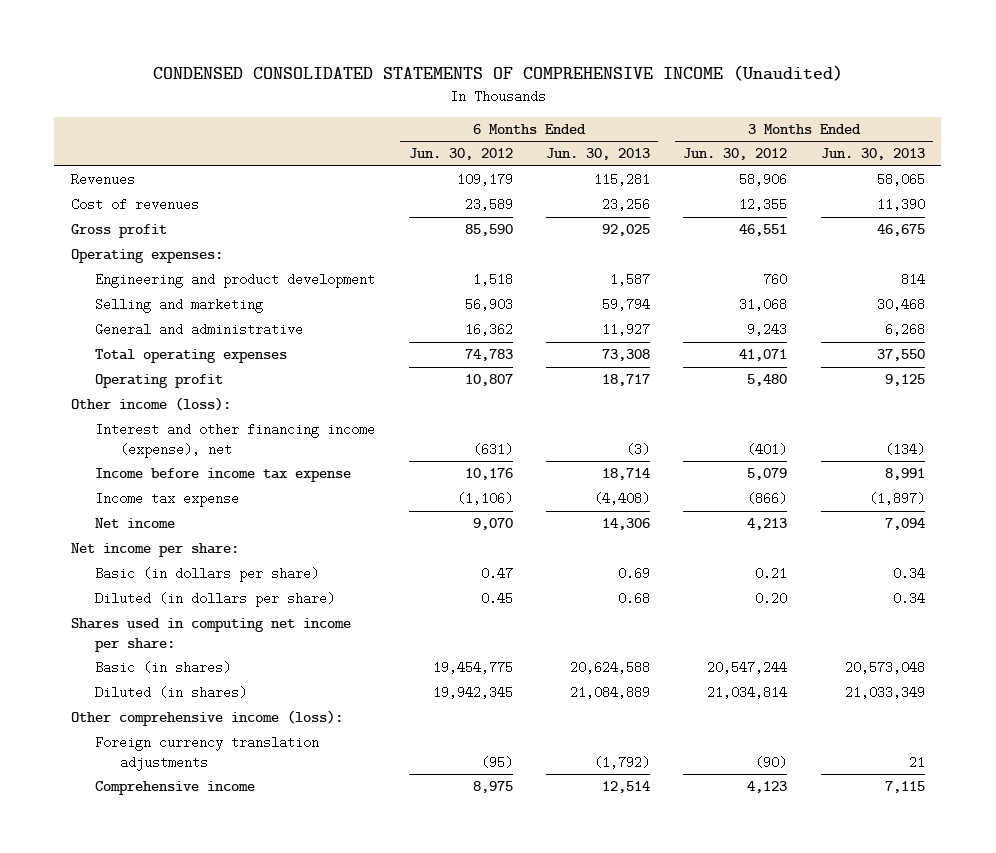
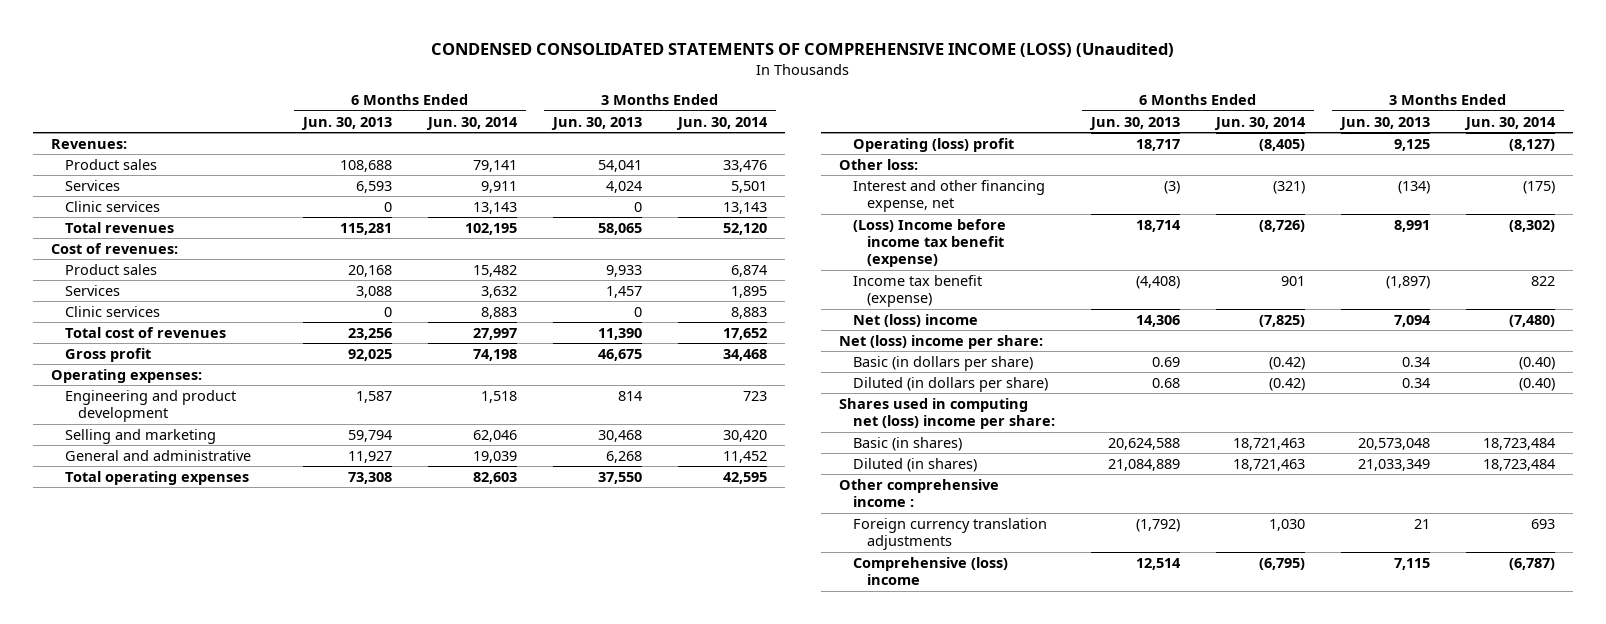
- CONDENSED CONSOLIDATED STATEMENTS OF COMPREHENSIVE INCOME (Unaudited)
+ CONDENSED CONSOLIDATED STATEMENTS OF COMPREHENSIVE INCOME (LOSS) (Unaudited)
- | 6 Months Ended Jun. 30, 2012 | 6 Months Ended Jun. 30, 2013 | 3 Months Ended Jun. 30, 2012 | 3 Months Ended Jun. 30, 2013
+ | 6 Months Ended Jun. 30, 2013 | 6 Months Ended Jun. 30, 2014 | 3 Months Ended Jun. 30, 2013 | 3 Months Ended Jun. 30, 2014
- Revenues | 109,179 | 115,281 | 58,906 | 58,065
- Cost of revenues | 23,589 | 23,256 | 12,355 | 11,390
+ Revenues:
+ Product sales | 108,688 | 79,141 | 54,041 | 33,476
+ Services | 6,593 | 9,911 | 4,024 | 5,501
+ Clinic services | 0 | 13,143 | 0 | 13,143
+ Total revenues | 115,281 | 102,195 | 58,065 | 52,120
+ Cost of revenues:
+ Product sales | 20,168 | 15,482 | 9,933 | 6,874
+ Services | 3,088 | 3,632 | 1,457 | 1,895
+ Clinic services | 0 | 8,883 | 0 | 8,883
+ Total cost of revenues | 23,256 | 27,997 | 11,390 | 17,652
- Operating profit | 10,807 | 18,717 | 5,480 | 9,125
- Other income (loss):
- Interest and other financing income (expense), net | (631) | (3) | (401) | (134)
- Income before income tax expense | 10,176 | 18,714 | 5,079 | 8,991
- Income tax expense | (1,106) | (4,408) | (866) | (1,897)
- Net income | 9,070 | 14,306 | 4,213 | 7,094
- Net income per share:
+ Operating (loss) profit | 18,717 | (8,405) | 9,125 | (8,127)
+ Other loss:
+ Interest and other financing expense, net | (3) | (321) | (134) | (175)
+ (Loss) Income before income tax benefit (expense) | 18,714 | (8,726) | 8,991 | (8,302)
+ Income tax benefit (expense) | (4,408) | 901 | (1,897) | 822
+ Net (loss) income | 14,306 | (7,825) | 7,094 | (7,480)
+ Net (loss) income per share:
- Shares used in computing net income per share:
+ Shares used in computing net (loss) income per share:
- Other comprehensive income (loss):
+ Other comprehensive income :
- Comprehensive income | 8,975 | 12,514 | 4,123 | 7,115
+ Comprehensive (loss) income | 12,514 | (6,795) | 7,115 | (6,787)

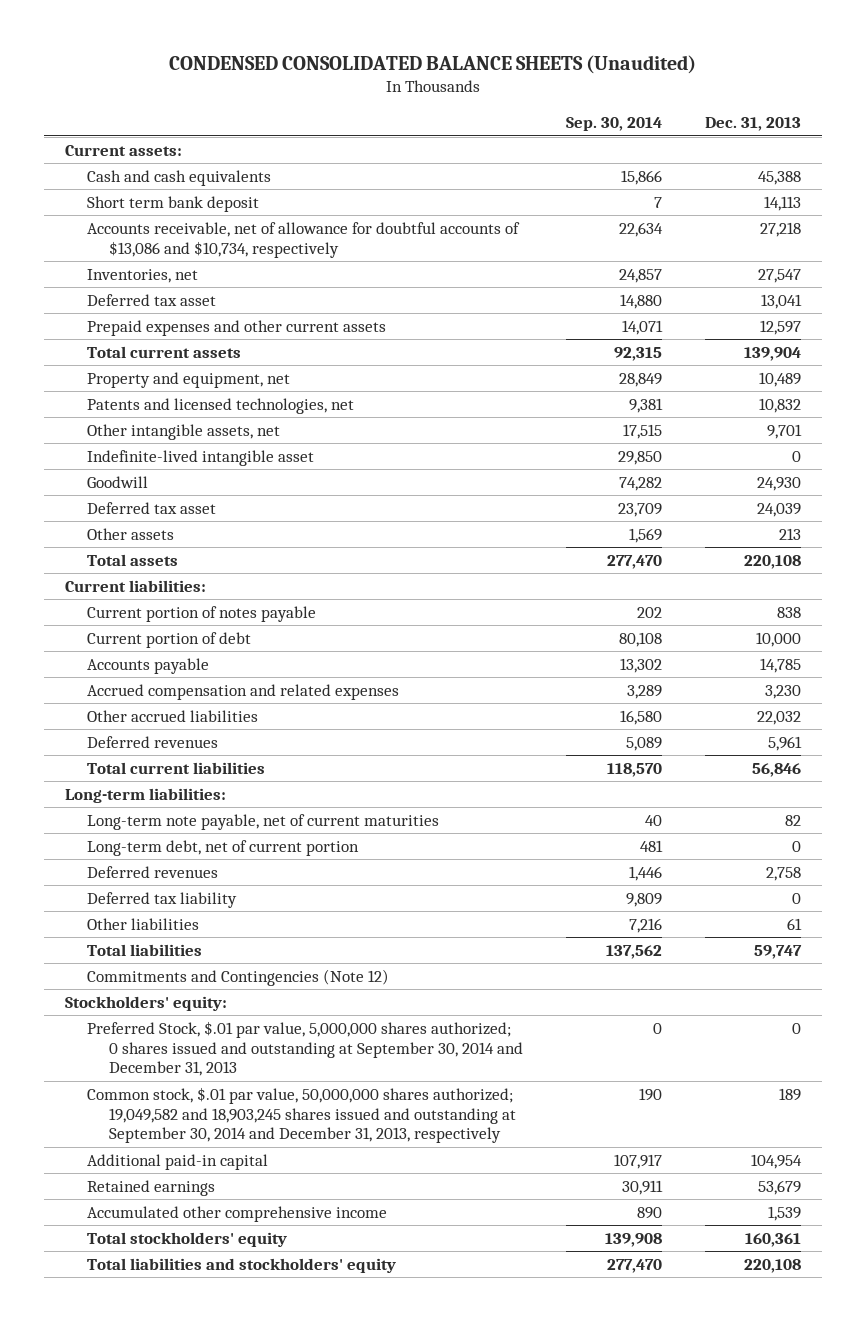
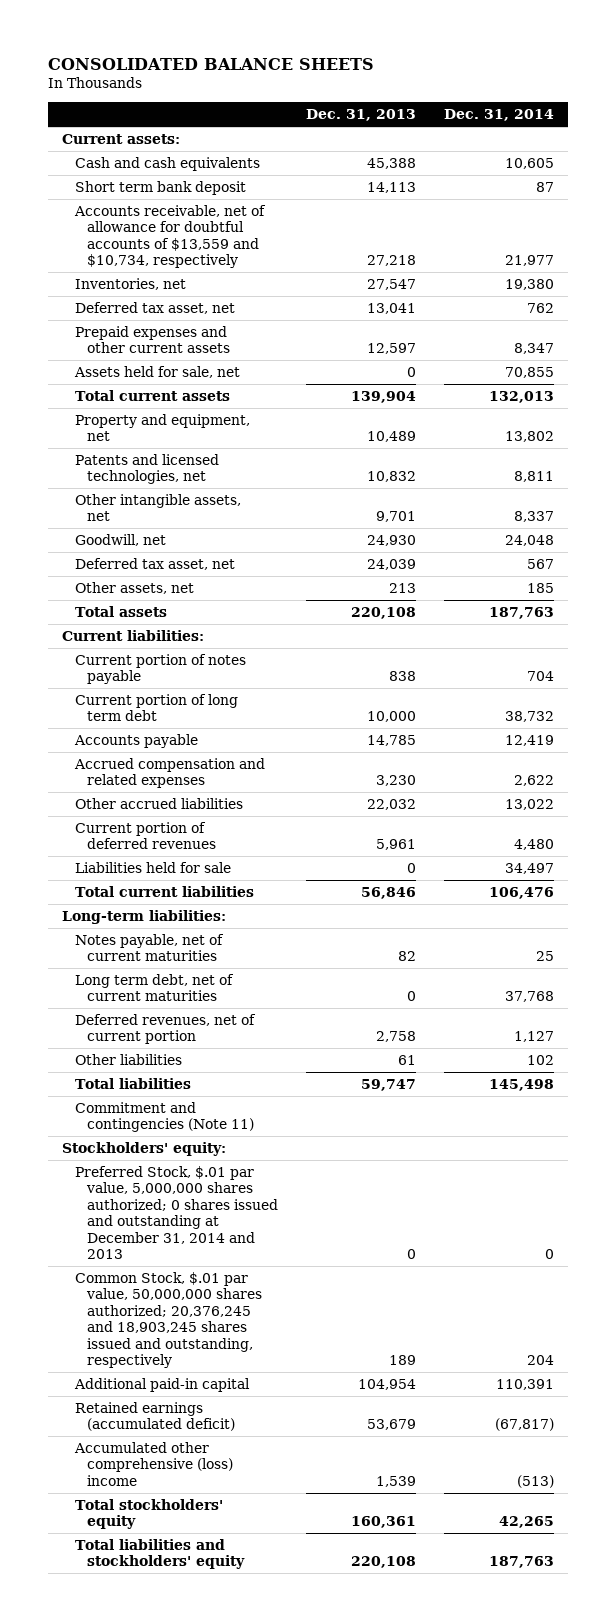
- CONDENSED CONSOLIDATED BALANCE SHEETS (Unaudited)
+ CONSOLIDATED BALANCE SHEETS
- | Sep. 30, 2014 | Dec. 31, 2013
+ | Dec. 31, 2013 | Dec. 31, 2014
- Accounts receivable, net of allowance for doubtful accounts of $13,086 and $10,734, respectively | 22,634 | 27,218
+ Accounts receivable, net of allowance for doubtful accounts of $13,559 and $10,734, respectively | 27,218 | 21,977
- Deferred tax asset | 14,880 | 13,041
+ Deferred tax asset, net | 13,041 | 762
+ Assets held for sale, net | 0 | 70,855
- Indefinite-lived intangible asset | 29,850 | 0
- Goodwill | 74,282 | 24,930
- Deferred tax asset | 23,709 | 24,039
- Other assets | 1,569 | 213
+ Goodwill, net | 24,930 | 24,048
+ Deferred tax asset, net | 24,039 | 567
+ Other assets, net | 213 | 185
- Current portion of debt | 80,108 | 10,000
+ Current portion of long term debt | 10,000 | 38,732
- Deferred revenues | 5,089 | 5,961
+ Current portion of deferred revenues | 5,961 | 4,480
+ Liabilities held for sale | 0 | 34,497
- Long-term note payable, net of current maturities | 40 | 82
- Long-term debt, net of current portion | 481 | 0
- Deferred revenues | 1,446 | 2,758
- Deferred tax liability | 9,809 | 0
+ Notes payable, net of current maturities | 82 | 25
+ Long term debt, net of current maturities | 0 | 37,768
+ Deferred revenues, net of current portion | 2,758 | 1,127
- Commitments and Contingencies (Note 12)
+ Commitment and contingencies (Note 11)
- Preferred Stock, $.01 par value, 5,000,000 shares authorized; 0 shares issued and outstanding at September 30, 2014 and December 31, 2013 | 0 | 0
- Common stock, $.01 par value, 50,000,000 shares authorized; 19,049,582 and 18,903,245 shares issued and outstanding at September 30, 2014 and December 31, 2013, respectively | 190 | 189
+ Preferred Stock, $.01 par value, 5,000,000 shares authorized; 0 shares issued and outstanding at December 31, 2014 and 2013 | 0 | 0
+ Common Stock, $.01 par value, 50,000,000 shares authorized; 20,376,245 and 18,903,245 shares issued and outstanding, respectively | 189 | 204
- Retained earnings | 30,911 | 53,679
- Accumulated other comprehensive income | 890 | 1,539
+ Retained earnings (accumulated deficit) | 53,679 | (67,817)
+ Accumulated other comprehensive (loss) income | 1,539 | (513)

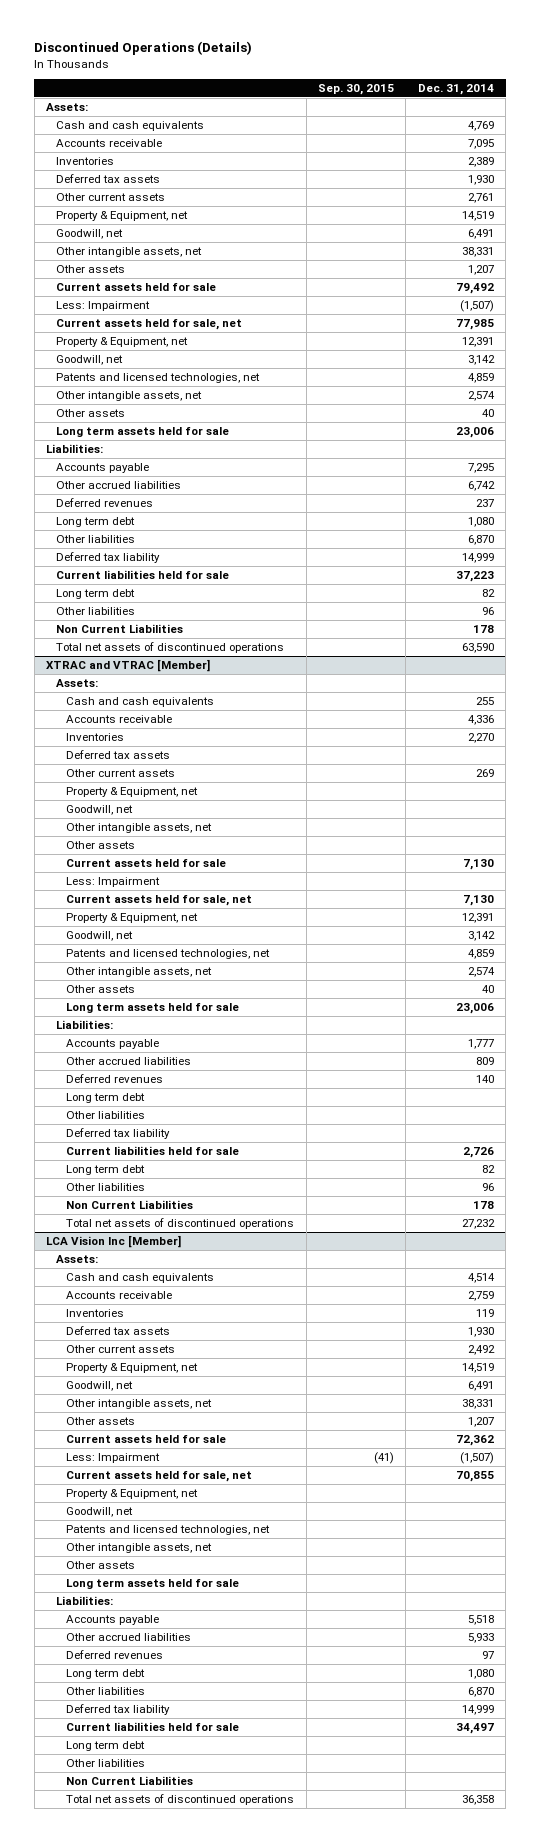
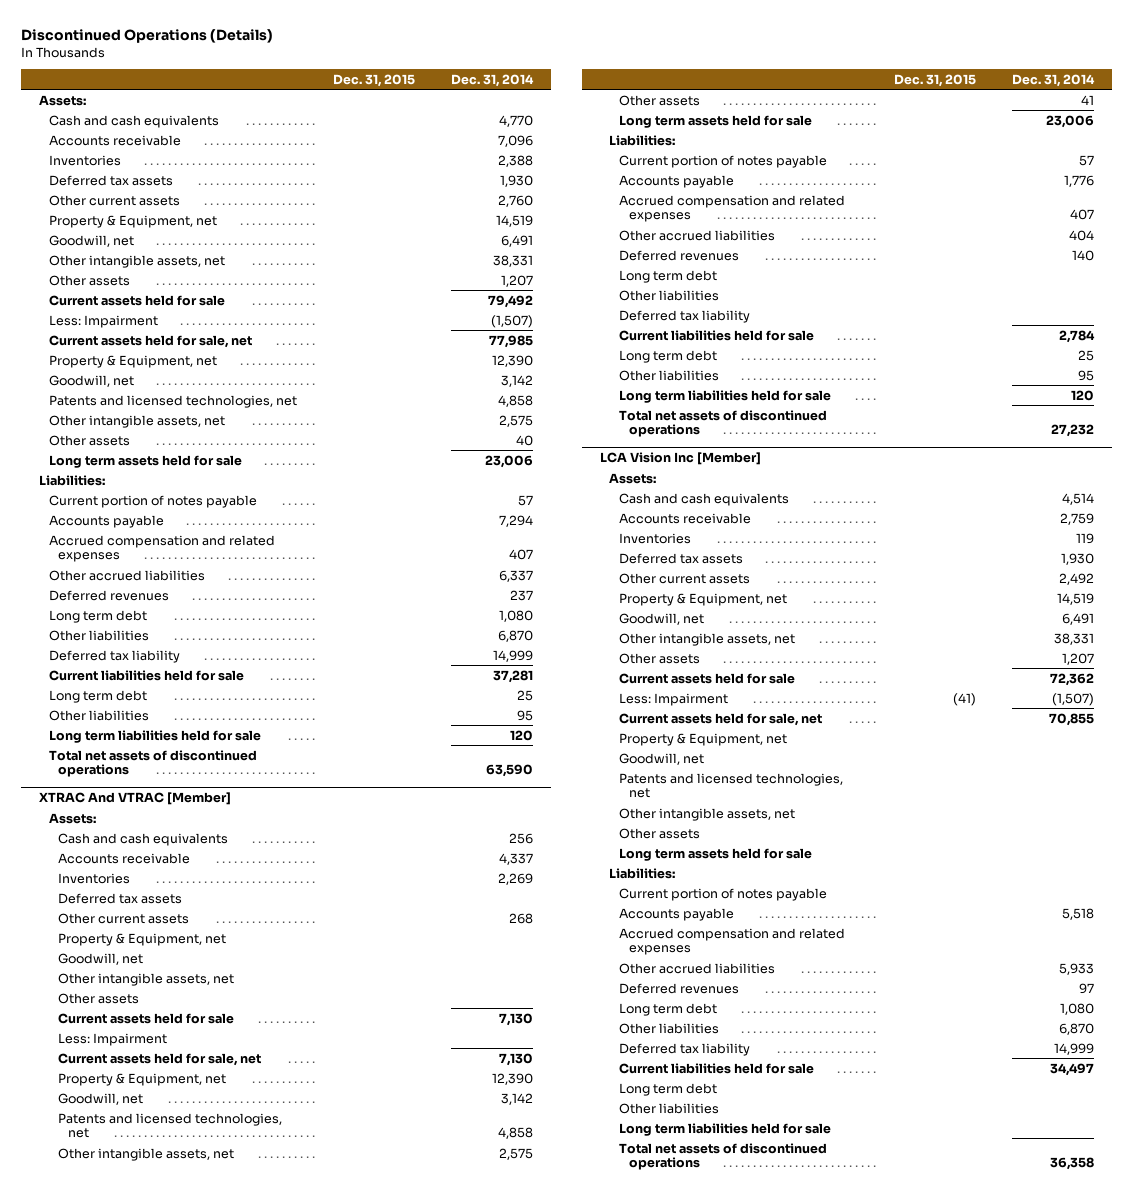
- | Sep. 30, 2015 | Dec. 31, 2014
+ | Dec. 31, 2015 | Dec. 31, 2014
- Cash and cash equivalents | | 4,769
- Accounts receivable | | 7,095
- Inventories | | 2,389
+ Cash and cash equivalents | | 4,770
+ Accounts receivable | | 7,096
+ Inventories | | 2,388
- Other current assets | | 2,761
+ Other current assets | | 2,760
- Property & Equipment, net | | 12,391
+ Property & Equipment, net | | 12,390
- Patents and licensed technologies, net | | 4,859
- Other intangible assets, net | | 2,574
+ Patents and licensed technologies, net | | 4,858
+ Other intangible assets, net | | 2,575
- Accounts payable | | 7,295
- Other accrued liabilities | | 6,742
+ Current portion of notes payable | | 57
+ Accounts payable | | 7,294
+ Accrued compensation and related expenses | | 407
+ Other accrued liabilities | | 6,337
- Current liabilities held for sale | | 37,223
- Long term debt | | 82
- Other liabilities | | 96
- Non Current Liabilities | | 178
+ Current liabilities held for sale | | 37,281
+ Long term debt | | 25
+ Other liabilities | | 95
+ Long term liabilities held for sale | | 120
- XTRAC and VTRAC [Member]
+ XTRAC And VTRAC [Member]
- Cash and cash equivalents | | 255
- Accounts receivable | | 4,336
- Inventories | | 2,270
+ Cash and cash equivalents | | 256
+ Accounts receivable | | 4,337
+ Inventories | | 2,269
- Other current assets | | 269
+ Other current assets | | 268
- Property & Equipment, net | | 12,391
+ Property & Equipment, net | | 12,390
- Patents and licensed technologies, net | | 4,859
- Other intangible assets, net | | 2,574
- Other assets | | 40
+ Patents and licensed technologies, net | | 4,858
+ Other intangible assets, net | | 2,575
+ Other assets | | 41
- Accounts payable | | 1,777
- Other accrued liabilities | | 809
+ Current portion of notes payable | | 57
+ Accounts payable | | 1,776
+ Accrued compensation and related expenses | | 407
+ Other accrued liabilities | | 404
- Current liabilities held for sale | | 2,726
- Long term debt | | 82
- Other liabilities | | 96
- Non Current Liabilities | | 178
+ Current liabilities held for sale | | 2,784
+ Long term debt | | 25
+ Other liabilities | | 95
+ Long term liabilities held for sale | | 120
@ LCA Vision Inc [Member]
+ Current portion of notes payable
+ Accrued compensation and related expenses
- Non Current Liabilities
+ Long term liabilities held for sale

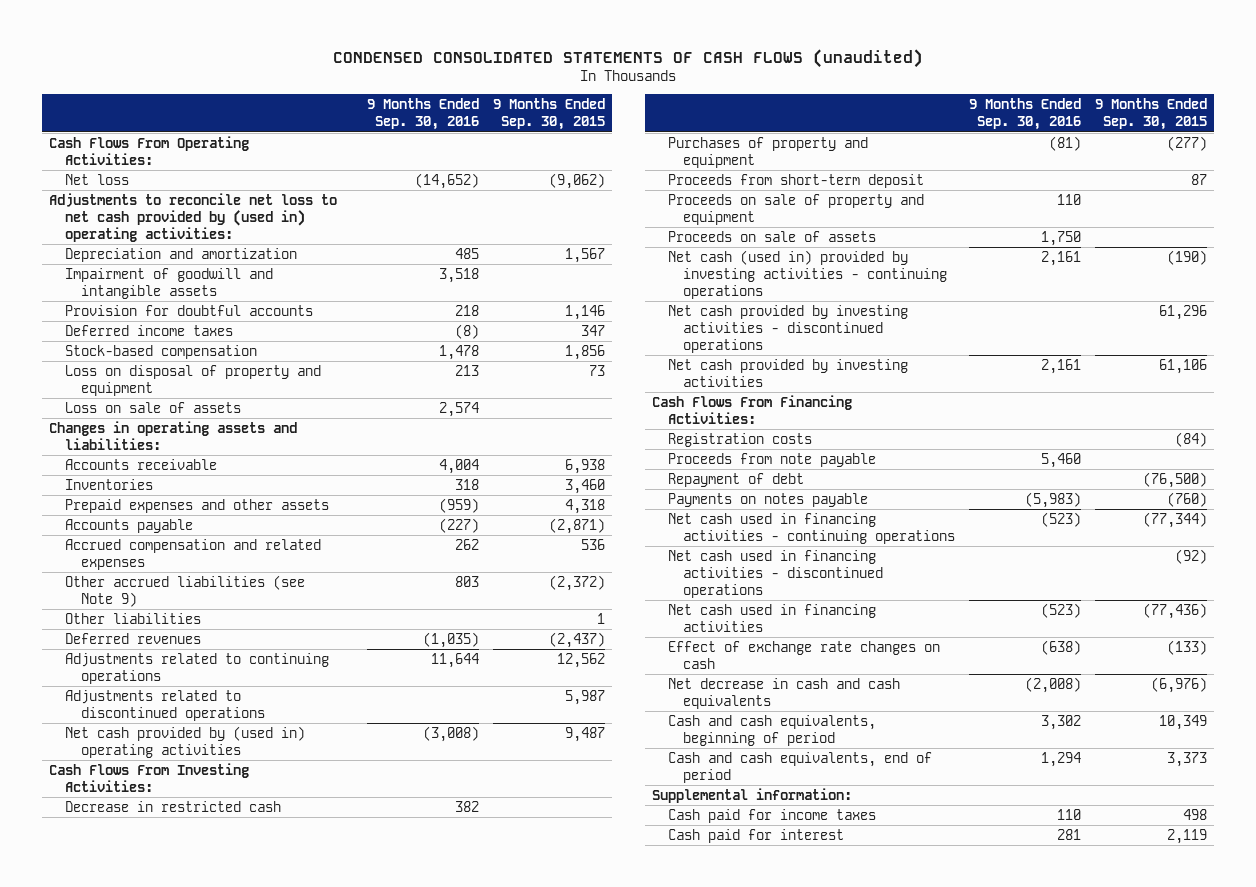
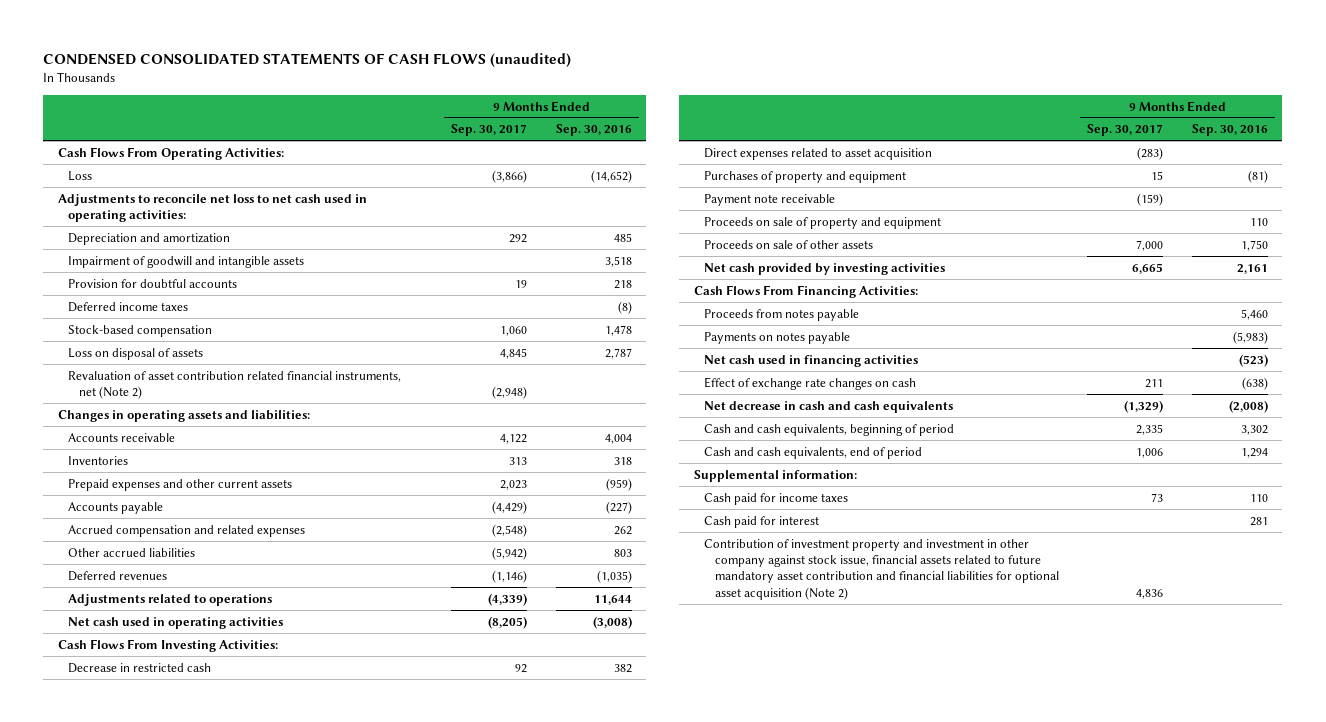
- | 9 Months Ended Sep. 30, 2016 | 9 Months Ended Sep. 30, 2015
+ | 9 Months Ended Sep. 30, 2017 | 9 Months Ended Sep. 30, 2016
- Net loss | (14,652) | (9,062)
- Adjustments to reconcile net loss to net cash provided by (used in) operating activities:
+ Loss | (3,866) | (14,652)
+ Adjustments to reconcile net loss to net cash used in operating activities:
- Loss on disposal of property and equipment | 213 | 73
- Loss on sale of assets | 2,574 |
+ Loss on disposal of assets | 4,845 | 2,787
+ Revaluation of asset contribution related financial instruments, net (Note 2) | (2,948) |
- Prepaid expenses and other assets | (959) | 4,318
+ Prepaid expenses and other current assets | 2,023 | (959)
- Other accrued liabilities (see Note 9) | 803 | (2,372)
- Other liabilities | | 1
+ Other accrued liabilities | (5,942) | 803
- Adjustments related to continuing operations | 11,644 | 12,562
- Adjustments related to discontinued operations | | 5,987
- Net cash provided by (used in) operating activities | (3,008) | 9,487
+ Adjustments related to operations | (4,339) | 11,644
+ Net cash used in operating activities | (8,205) | (3,008)
+ Direct expenses related to asset acquisition | (283) |
- Proceeds from short-term deposit | | 87
+ Payment note receivable | (159) |
- Proceeds on sale of assets | 1,750 |
- Net cash (used in) provided by investing activities - continuing operations | 2,161 | (190)
- Net cash provided by investing activities - discontinued operations | | 61,296
+ Proceeds on sale of other assets | 7,000 | 1,750
- Registration costs | | (84)
- Proceeds from note payable | 5,460 |
- Repayment of debt | | (76,500)
+ Proceeds from notes payable | | 5,460
- Net cash used in financing activities - continuing operations | (523) | (77,344)
- Net cash used in financing activities - discontinued operations | | (92)
+ Contribution of investment property and investment in other company against stock issue, financial assets related to future mandatory asset contribution and financial liabilities for optional asset acquisition (Note 2) | 4,836 |

